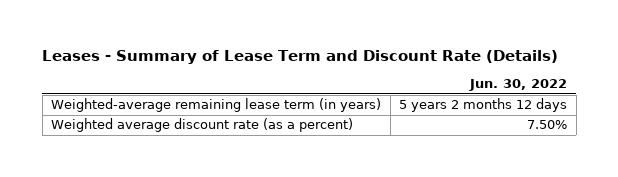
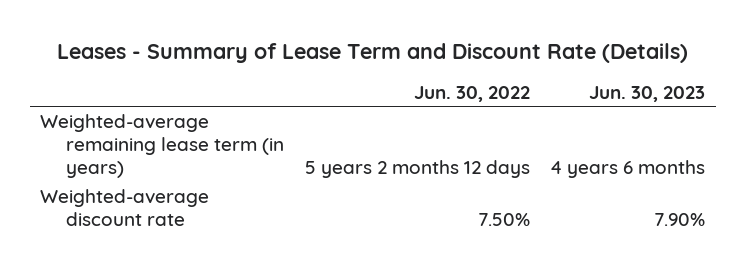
- | Jun. 30, 2022
+ | Jun. 30, 2022 | Jun. 30, 2023
- Weighted average discount rate (as a percent) | 7.50%
+ Weighted-average discount rate | 7.50% | 7.90%

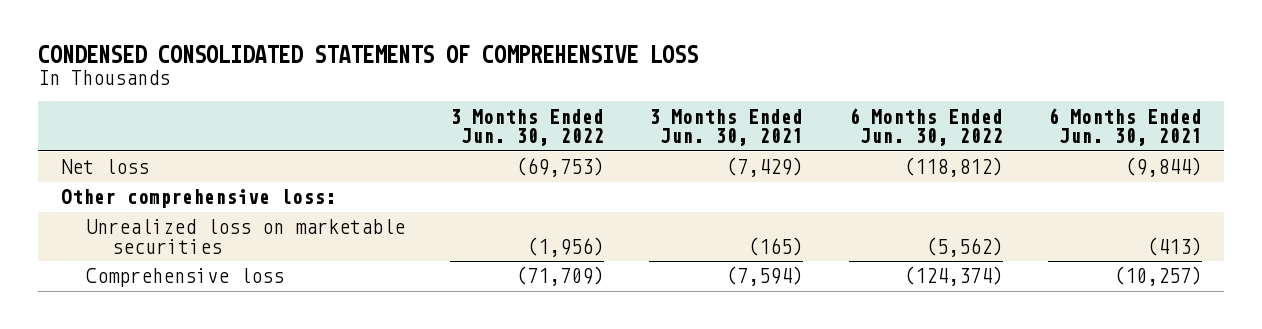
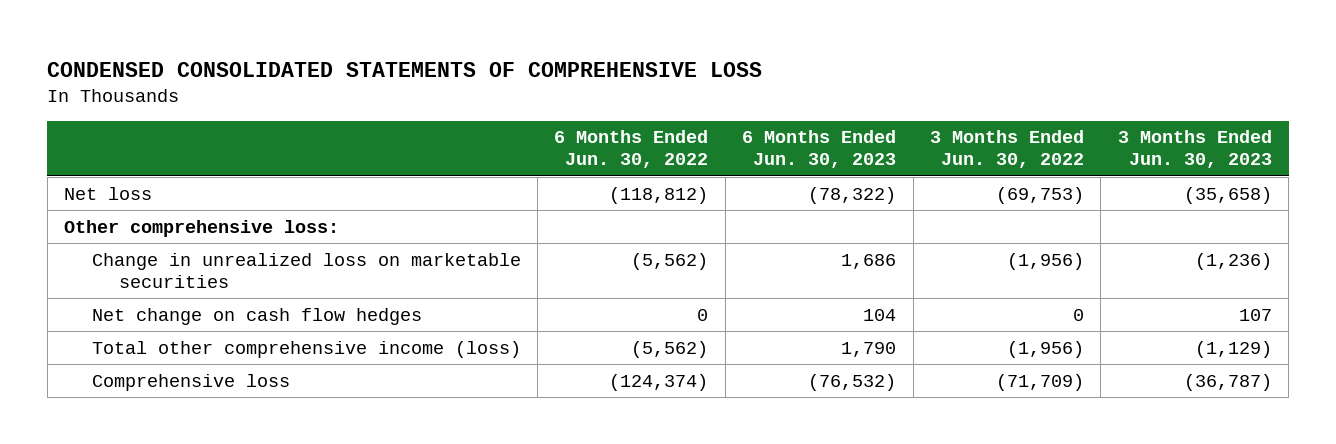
- | 3 Months Ended Jun. 30, 2022 | 3 Months Ended Jun. 30, 2021 | 6 Months Ended Jun. 30, 2022 | 6 Months Ended Jun. 30, 2021
+ | 6 Months Ended Jun. 30, 2022 | 6 Months Ended Jun. 30, 2023 | 3 Months Ended Jun. 30, 2022 | 3 Months Ended Jun. 30, 2023
- Unrealized loss on marketable securities | (1,956) | (165) | (5,562) | (413)
+ Change in unrealized loss on marketable securities | (5,562) | 1,686 | (1,956) | (1,236)
+ Net change on cash flow hedges | 0 | 104 | 0 | 107
+ Total other comprehensive income (loss) | (5,562) | 1,790 | (1,956) | (1,129)

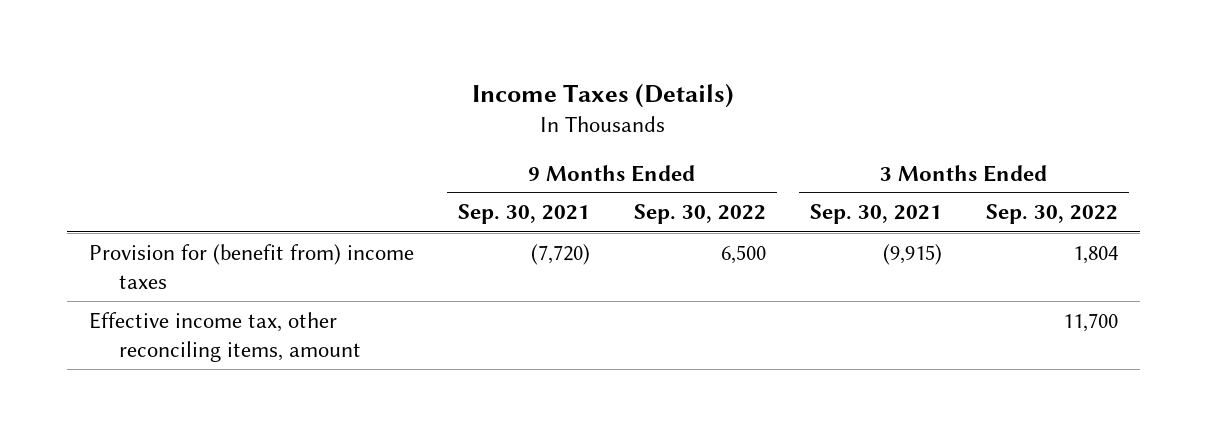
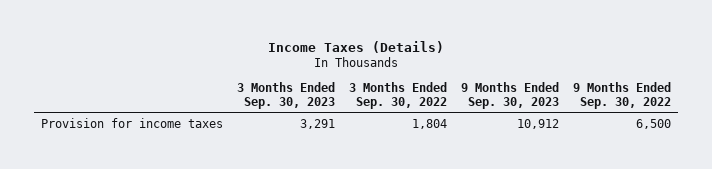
- | 9 Months Ended Sep. 30, 2021 | 9 Months Ended Sep. 30, 2022 | 3 Months Ended Sep. 30, 2021 | 3 Months Ended Sep. 30, 2022
+ | 3 Months Ended Sep. 30, 2023 | 3 Months Ended Sep. 30, 2022 | 9 Months Ended Sep. 30, 2023 | 9 Months Ended Sep. 30, 2022
- Provision for (benefit from) income taxes | (7,720) | 6,500 | (9,915) | 1,804
- Effective income tax, other reconciling items, amount | | | | 11,700
+ Provision for income taxes | 3,291 | 1,804 | 10,912 | 6,500

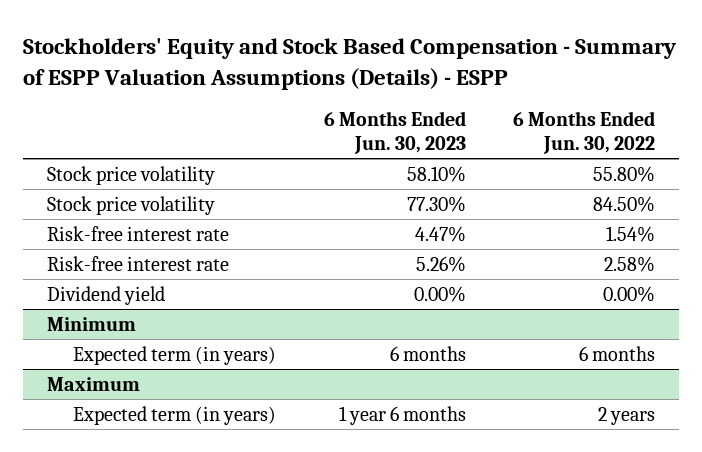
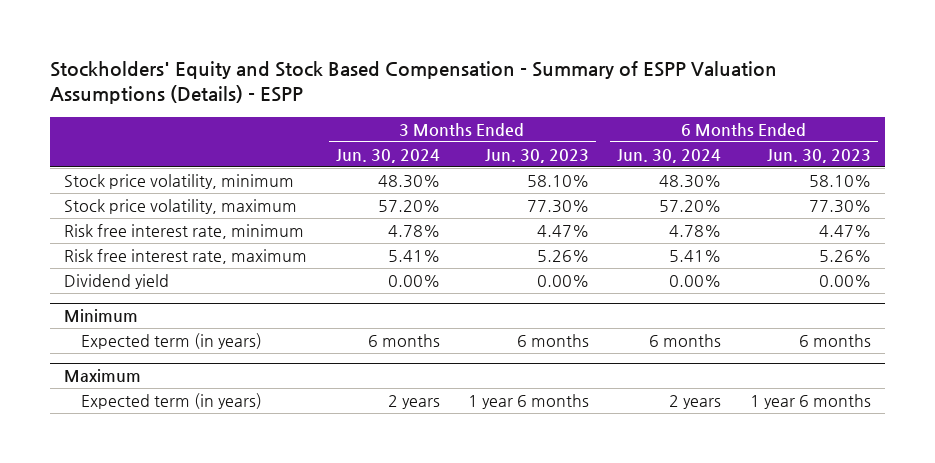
- | 6 Months Ended Jun. 30, 2023 | 6 Months Ended Jun. 30, 2022
+ | 3 Months Ended Jun. 30, 2024 | 3 Months Ended Jun. 30, 2023 | 6 Months Ended Jun. 30, 2024 | 6 Months Ended Jun. 30, 2023
- Stock price volatility | 58.10% | 55.80%
- Stock price volatility | 77.30% | 84.50%
- Risk-free interest rate | 4.47% | 1.54%
- Risk-free interest rate | 5.26% | 2.58%
+ Stock price volatility, minimum | 48.30% | 58.10% | 48.30% | 58.10%
+ Stock price volatility, maximum | 57.20% | 77.30% | 57.20% | 77.30%
+ Risk free interest rate, minimum | 4.78% | 4.47% | 4.78% | 4.47%
+ Risk free interest rate, maximum | 5.41% | 5.26% | 5.41% | 5.26%

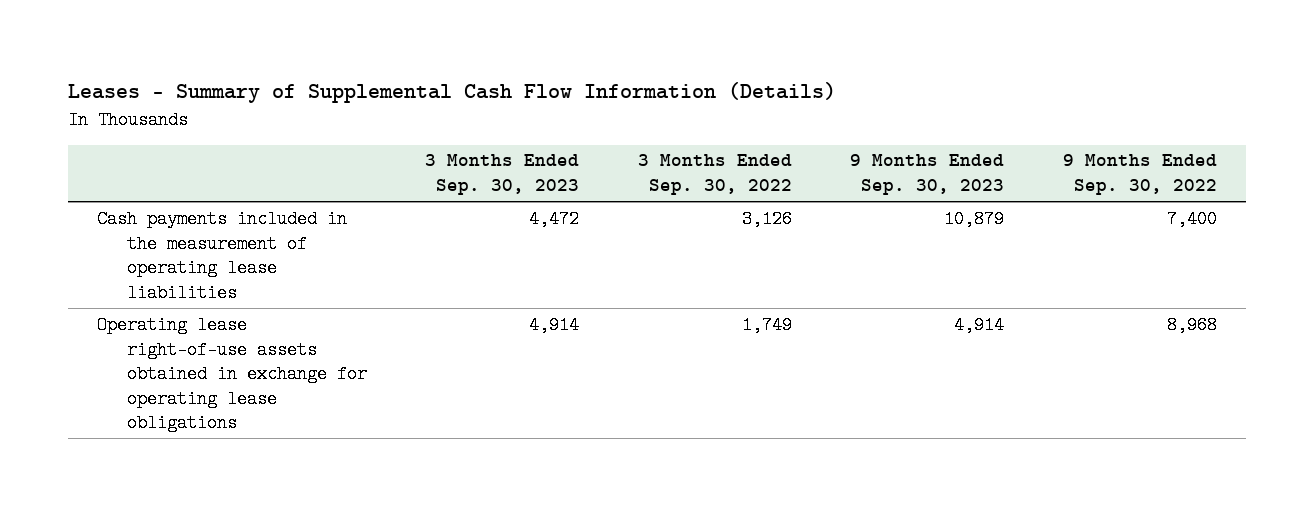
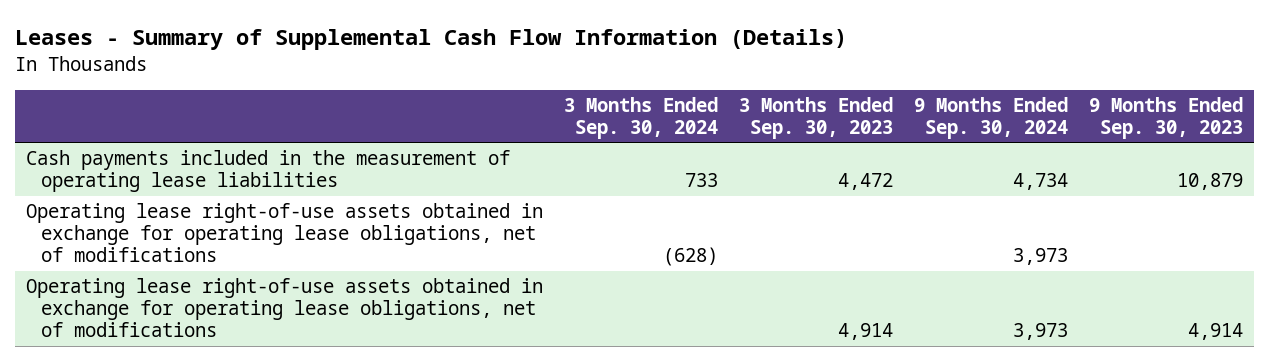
- | 3 Months Ended Sep. 30, 2023 | 3 Months Ended Sep. 30, 2022 | 9 Months Ended Sep. 30, 2023 | 9 Months Ended Sep. 30, 2022
+ | 3 Months Ended Sep. 30, 2024 | 3 Months Ended Sep. 30, 2023 | 9 Months Ended Sep. 30, 2024 | 9 Months Ended Sep. 30, 2023
- Operating lease right-of-use assets obtained in exchange for operating lease obligations | 4,914 | 1,749 | 4,914 | 8,968
+ Operating lease right-of-use assets obtained in exchange for operating lease obligations, net of modifications | (628) | | 3,973 |
+ Operating lease right-of-use assets obtained in exchange for operating lease obligations, net of modifications | | 4,914 | 3,973 | 4,914

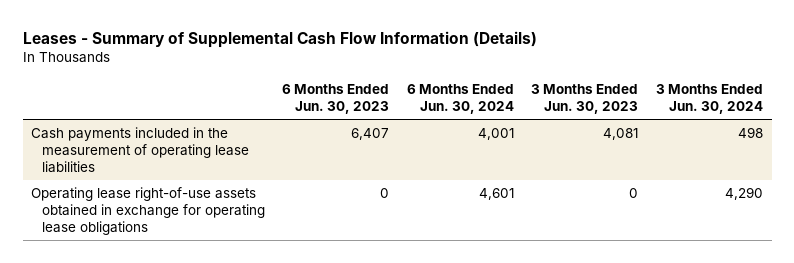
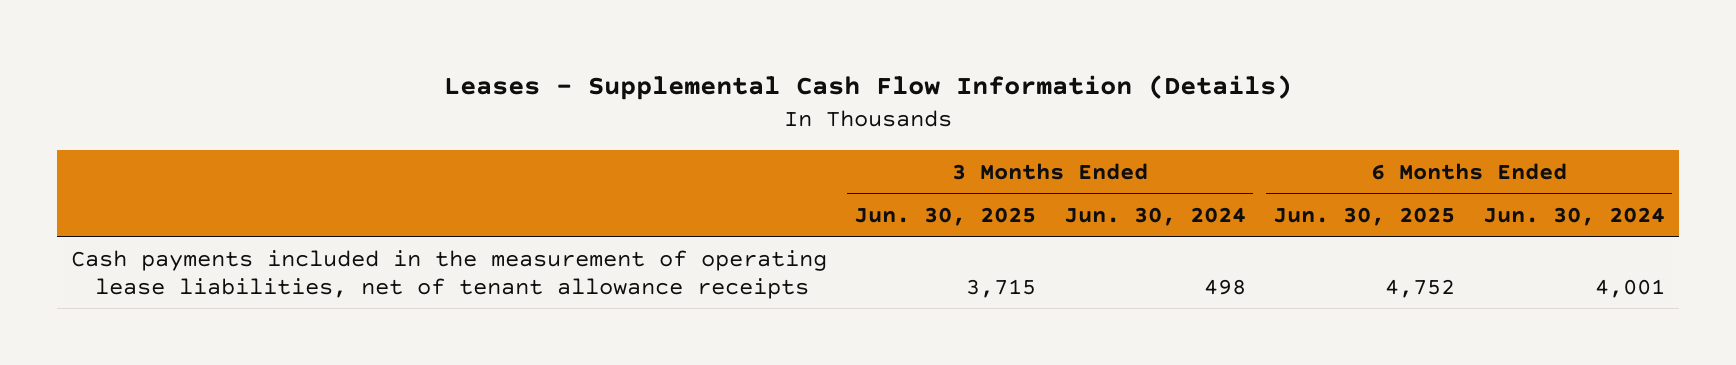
- Leases - Summary of Supplemental Cash Flow Information (Details)
+ Leases - Supplemental Cash Flow Information (Details)
- | 6 Months Ended Jun. 30, 2023 | 6 Months Ended Jun. 30, 2024 | 3 Months Ended Jun. 30, 2023 | 3 Months Ended Jun. 30, 2024
+ | 3 Months Ended Jun. 30, 2025 | 3 Months Ended Jun. 30, 2024 | 6 Months Ended Jun. 30, 2025 | 6 Months Ended Jun. 30, 2024
- Cash payments included in the measurement of operating lease liabilities | 6,407 | 4,001 | 4,081 | 498
- Operating lease right-of-use assets obtained in exchange for operating lease obligations | 0 | 4,601 | 0 | 4,290
+ Cash payments included in the measurement of operating lease liabilities, net of tenant allowance receipts | 3,715 | 498 | 4,752 | 4,001

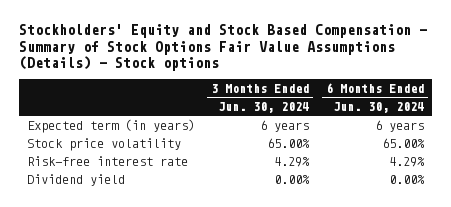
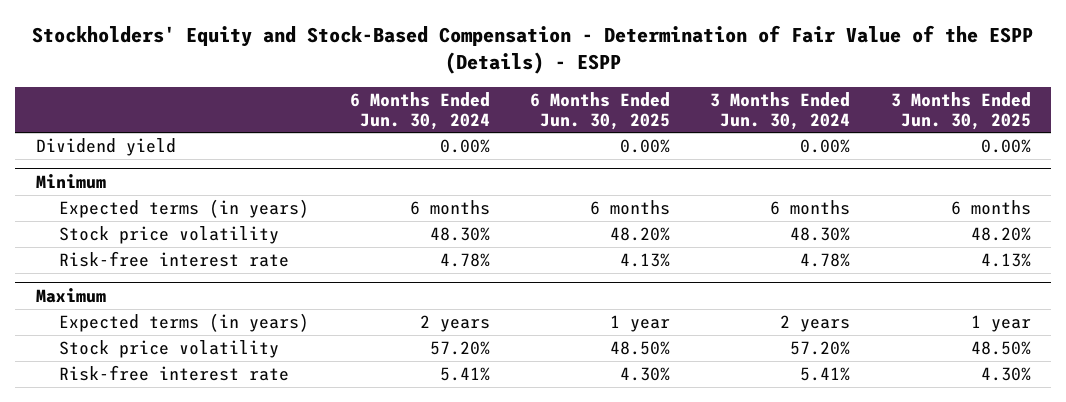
- Stockholders' Equity and Stock Based Compensation - Summary of Stock Options Fair Value Assumptions (Details) - Stock options
+ Stockholders' Equity and Stock-Based Compensation - Determination of Fair Value of the ESPP (Details) - ESPP
- | 3 Months Ended Jun. 30, 2024 | 6 Months Ended Jun. 30, 2024
+ | 6 Months Ended Jun. 30, 2024 | 6 Months Ended Jun. 30, 2025 | 3 Months Ended Jun. 30, 2024 | 3 Months Ended Jun. 30, 2025
- Expected term (in years) | 6 years | 6 years
- Stock price volatility | 65.00% | 65.00%
- Risk-free interest rate | 4.29% | 4.29%
+ Minimum
+ Expected terms (in years) | 6 months | 6 months | 6 months | 6 months
+ Stock price volatility | 48.30% | 48.20% | 48.30% | 48.20%
+ Risk-free interest rate | 4.78% | 4.13% | 4.78% | 4.13%
+ Maximum
+ Expected terms (in years) | 2 years | 1 year | 2 years | 1 year
+ Stock price volatility | 57.20% | 48.50% | 57.20% | 48.50%
+ Risk-free interest rate | 5.41% | 4.30% | 5.41% | 4.30%

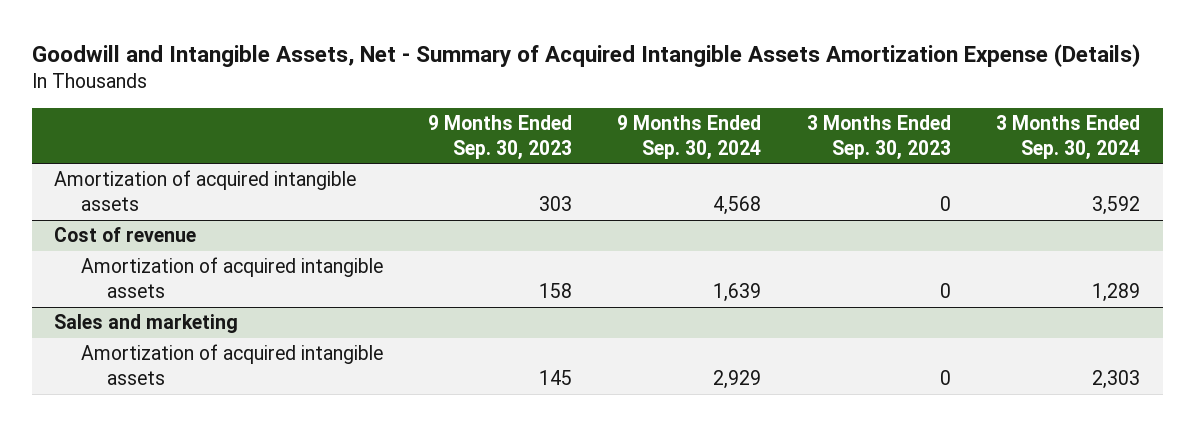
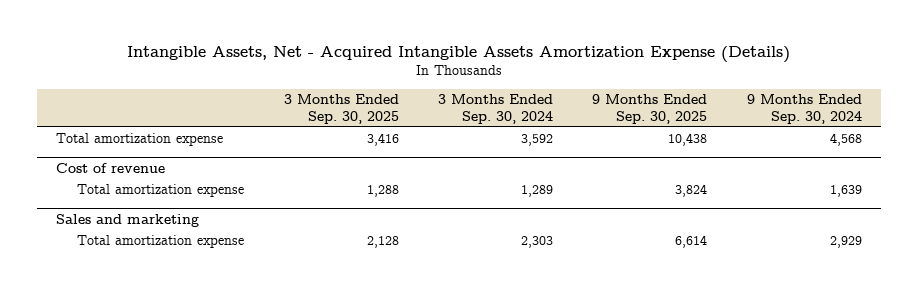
- Goodwill and Intangible Assets, Net - Summary of Acquired Intangible Assets Amortization Expense (Details)
+ Intangible Assets, Net - Acquired Intangible Assets Amortization Expense (Details)
- | 9 Months Ended Sep. 30, 2023 | 9 Months Ended Sep. 30, 2024 | 3 Months Ended Sep. 30, 2023 | 3 Months Ended Sep. 30, 2024
+ | 3 Months Ended Sep. 30, 2025 | 3 Months Ended Sep. 30, 2024 | 9 Months Ended Sep. 30, 2025 | 9 Months Ended Sep. 30, 2024
- Amortization of acquired intangible assets | 303 | 4,568 | 0 | 3,592
+ Total amortization expense | 3,416 | 3,592 | 10,438 | 4,568
@ Cost of revenue
- Amortization of acquired intangible assets | 158 | 1,639 | 0 | 1,289
+ Total amortization expense | 1,288 | 1,289 | 3,824 | 1,639
@ Sales and marketing
- Amortization of acquired intangible assets | 145 | 2,929 | 0 | 2,303
+ Total amortization expense | 2,128 | 2,303 | 6,614 | 2,929

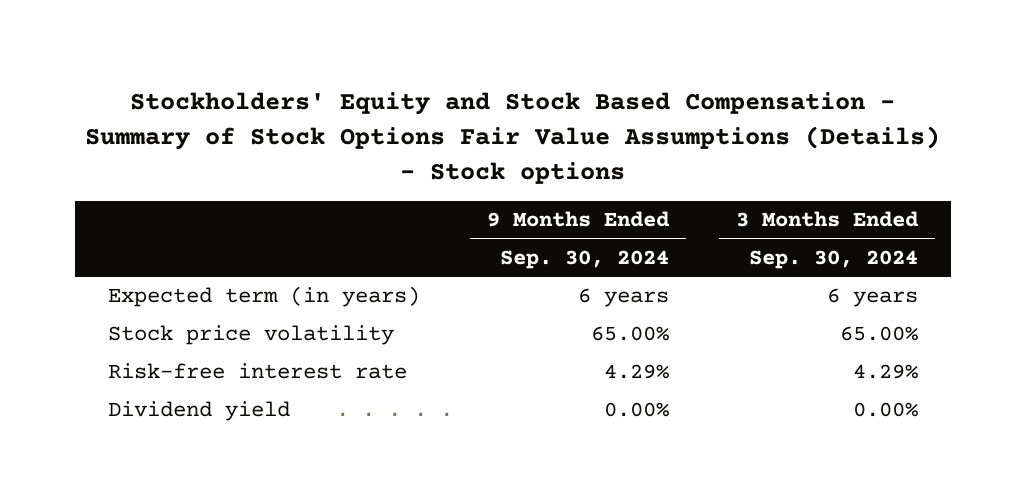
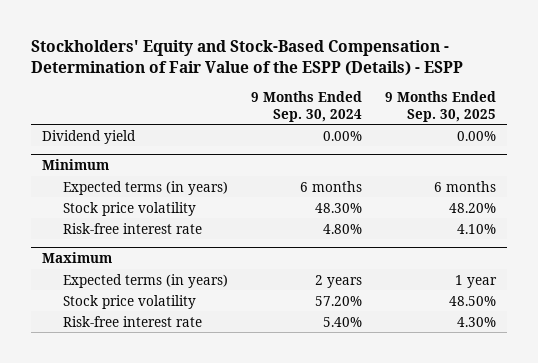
- Stockholders' Equity and Stock Based Compensation - Summary of Stock Options Fair Value Assumptions (Details) - Stock options
+ Stockholders' Equity and Stock-Based Compensation - Determination of Fair Value of the ESPP (Details) - ESPP
- | 9 Months Ended Sep. 30, 2024 | 3 Months Ended Sep. 30, 2024
+ | 9 Months Ended Sep. 30, 2024 | 9 Months Ended Sep. 30, 2025
- Expected term (in years) | 6 years | 6 years
- Stock price volatility | 65.00% | 65.00%
- Risk-free interest rate | 4.29% | 4.29%
+ Minimum
+ Expected terms (in years) | 6 months | 6 months
+ Stock price volatility | 48.30% | 48.20%
+ Risk-free interest rate | 4.80% | 4.10%
+ Maximum
+ Expected terms (in years) | 2 years | 1 year
+ Stock price volatility | 57.20% | 48.50%
+ Risk-free interest rate | 5.40% | 4.30%

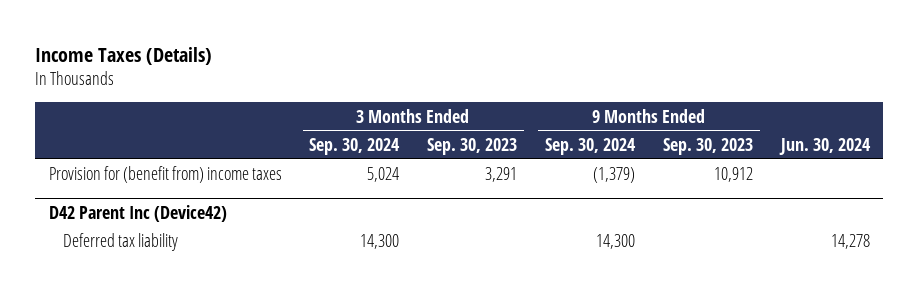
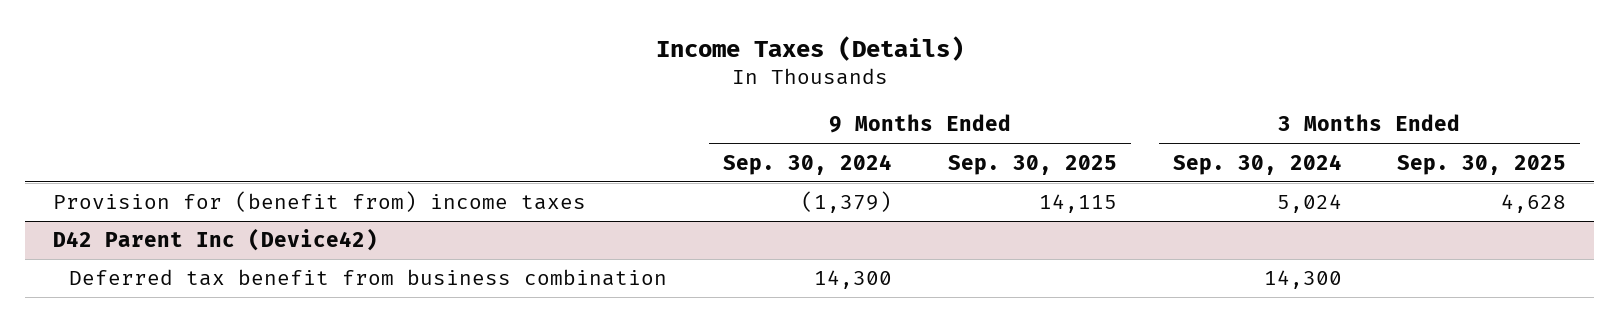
- | 3 Months Ended Sep. 30, 2024 | 3 Months Ended Sep. 30, 2023 | 9 Months Ended Sep. 30, 2024 | 9 Months Ended Sep. 30, 2023 | Jun. 30, 2024
+ | 9 Months Ended Sep. 30, 2024 | 9 Months Ended Sep. 30, 2025 | 3 Months Ended Sep. 30, 2024 | 3 Months Ended Sep. 30, 2025
@ D42 Parent Inc (Device42)
- Deferred tax liability | 14,300 | | 14,300 | | 14,278
+ Deferred tax benefit from business combination | 14,300 | | 14,300 |

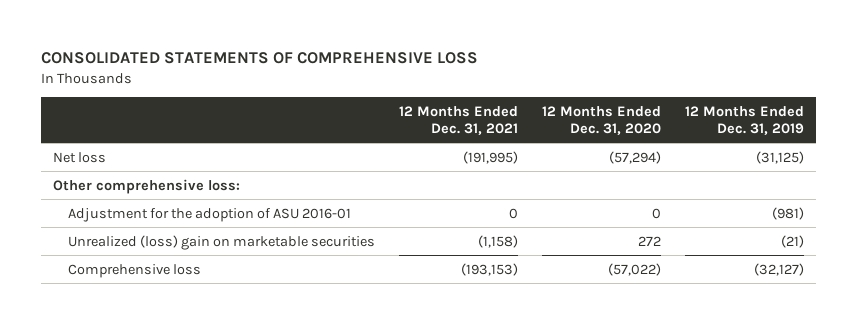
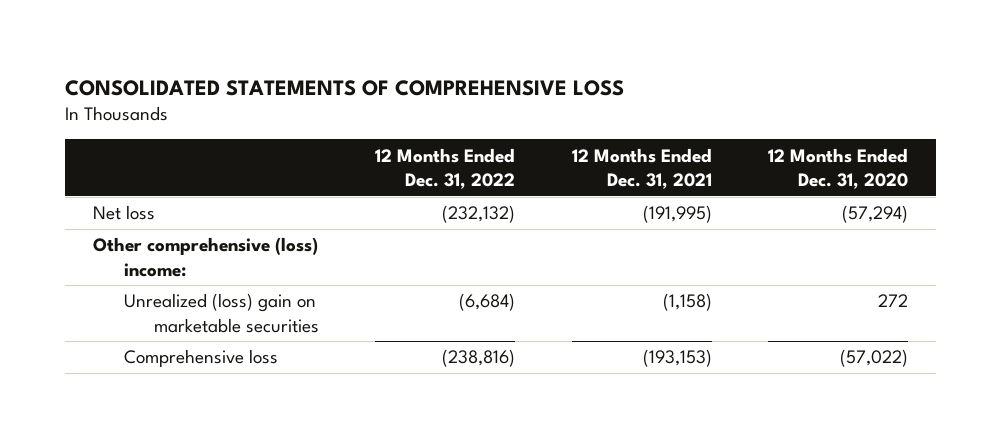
- | 12 Months Ended Dec. 31, 2021 | 12 Months Ended Dec. 31, 2020 | 12 Months Ended Dec. 31, 2019
+ | 12 Months Ended Dec. 31, 2022 | 12 Months Ended Dec. 31, 2021 | 12 Months Ended Dec. 31, 2020
- Other comprehensive loss:
- Adjustment for the adoption of ASU 2016-01 | 0 | 0 | (981)
+ Other comprehensive (loss) income:

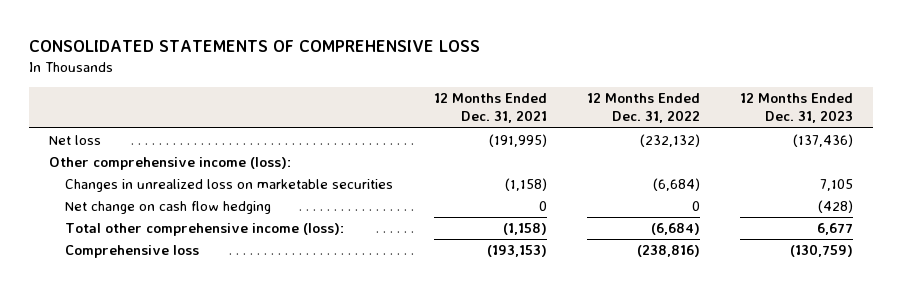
- | 12 Months Ended Dec. 31, 2022 | 12 Months Ended Dec. 31, 2021 | 12 Months Ended Dec. 31, 2020
+ | 12 Months Ended Dec. 31, 2021 | 12 Months Ended Dec. 31, 2022 | 12 Months Ended Dec. 31, 2023
- Other comprehensive (loss) income:
- Unrealized (loss) gain on marketable securities | (6,684) | (1,158) | 272
+ Other comprehensive income (loss):
+ Changes in unrealized loss on marketable securities | (1,158) | (6,684) | 7,105
+ Net change on cash flow hedging | 0 | 0 | (428)
+ Total other comprehensive income (loss): | (1,158) | (6,684) | 6,677

